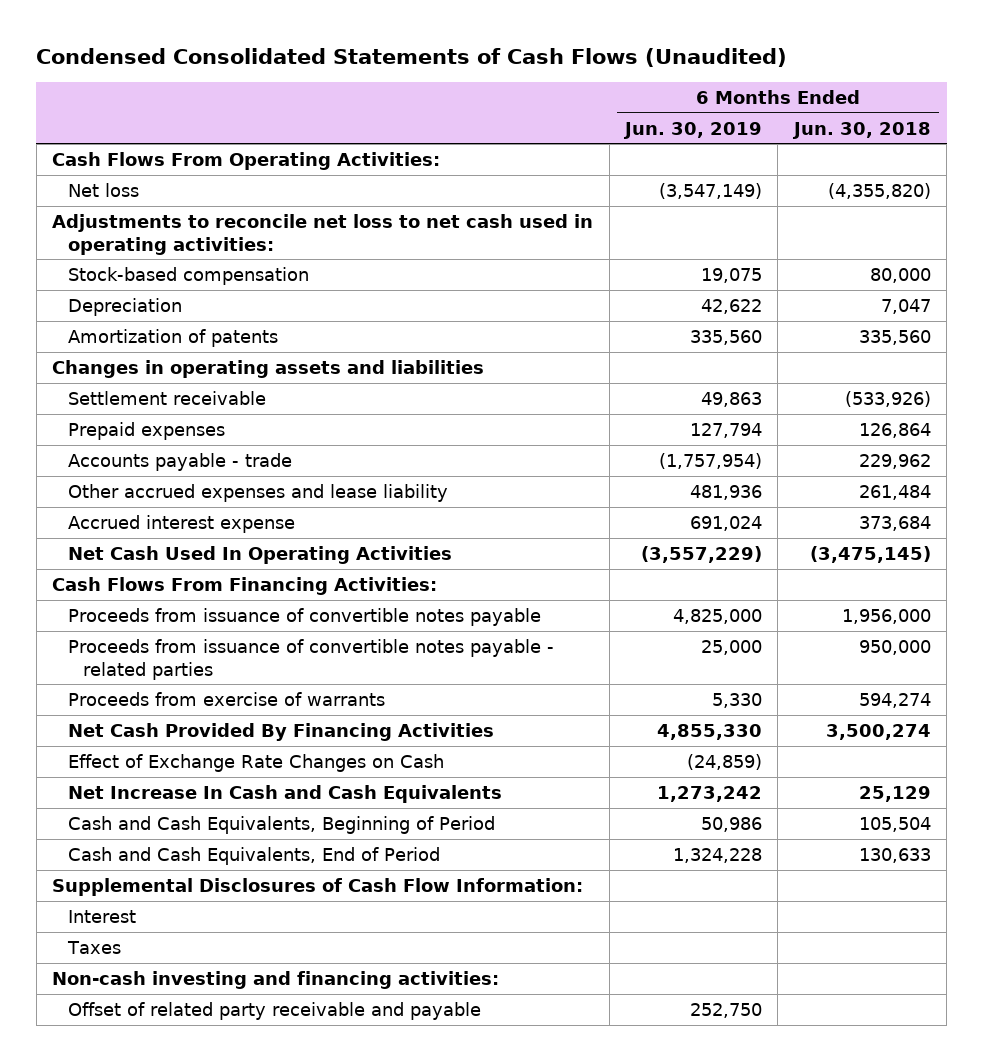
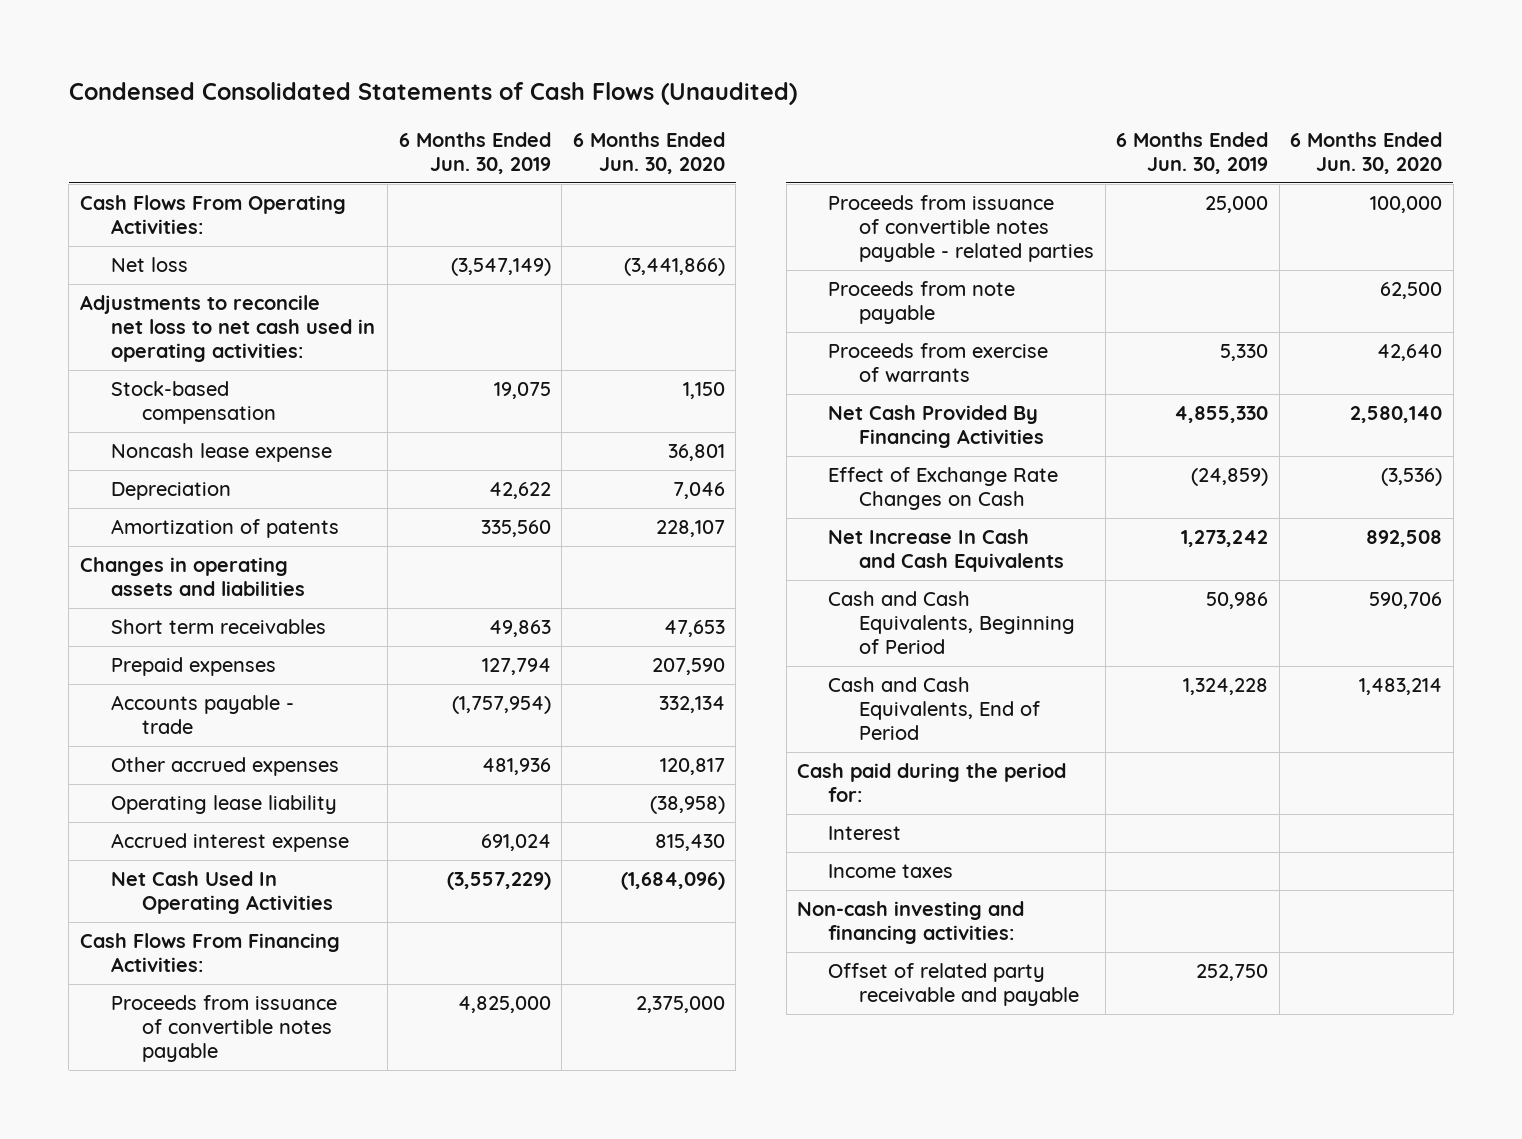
- | 6 Months Ended Jun. 30, 2019 | 6 Months Ended Jun. 30, 2018
+ | 6 Months Ended Jun. 30, 2019 | 6 Months Ended Jun. 30, 2020
+ Noncash lease expense | | 36,801
- Settlement receivable | 49,863 | (533,926)
+ Short term receivables | 49,863 | 47,653
- Other accrued expenses and lease liability | 481,936 | 261,484
+ Other accrued expenses | 481,936 | 120,817
+ Operating lease liability | | (38,958)
+ Proceeds from note payable | | 62,500
- Supplemental Disclosures of Cash Flow Information:
+ Cash paid during the period for:
- Taxes
+ Income taxes

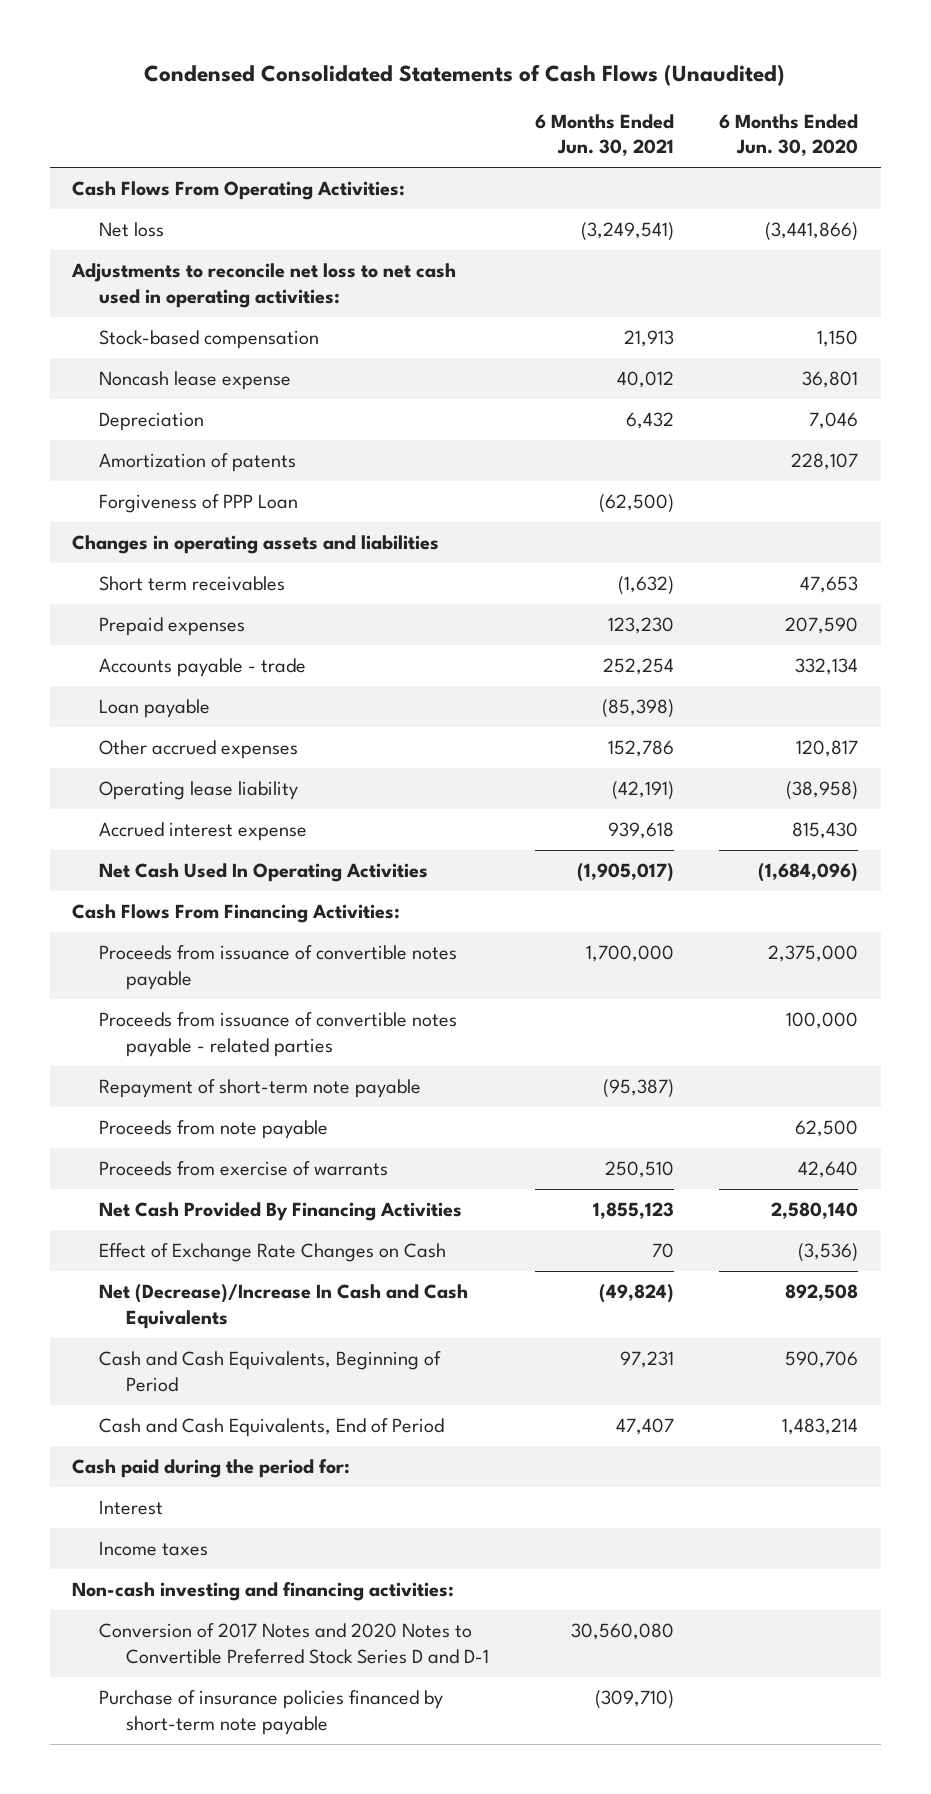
- | 6 Months Ended Jun. 30, 2019 | 6 Months Ended Jun. 30, 2020
+ | 6 Months Ended Jun. 30, 2021 | 6 Months Ended Jun. 30, 2020
+ Forgiveness of PPP Loan | (62,500) |
+ Loan payable | (85,398) |
+ Repayment of short-term note payable | (95,387) |
- Net Increase In Cash and Cash Equivalents | 1,273,242 | 892,508
+ Net (Decrease)/Increase In Cash and Cash Equivalents | (49,824) | 892,508
- Offset of related party receivable and payable | 252,750 |
+ Conversion of 2017 Notes and 2020 Notes to Convertible Preferred Stock Series D and D-1 | 30,560,080 |
+ Purchase of insurance policies financed by short-term note payable | (309,710) |

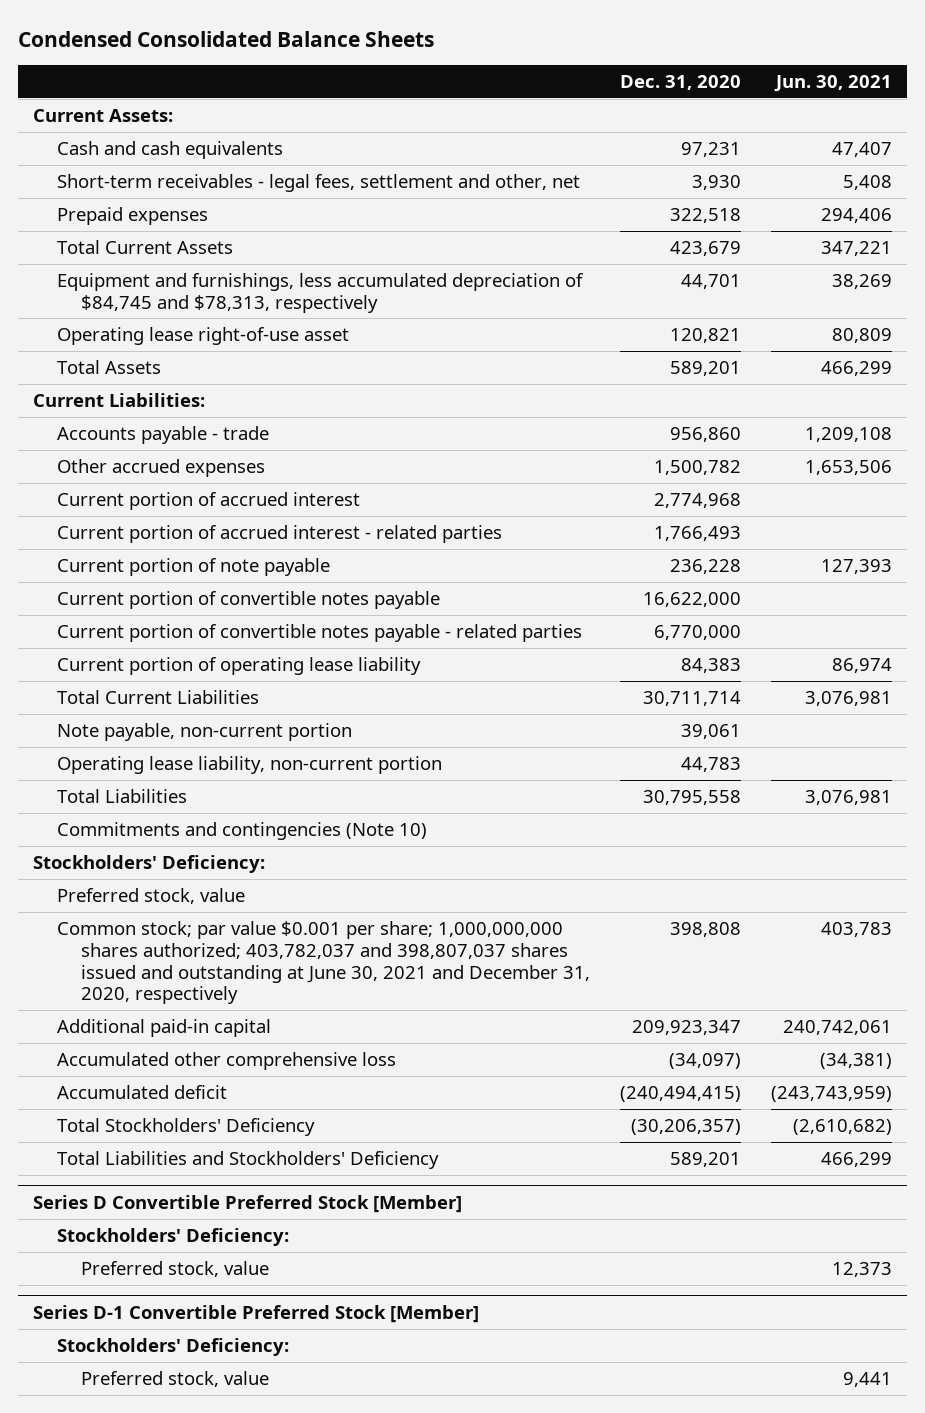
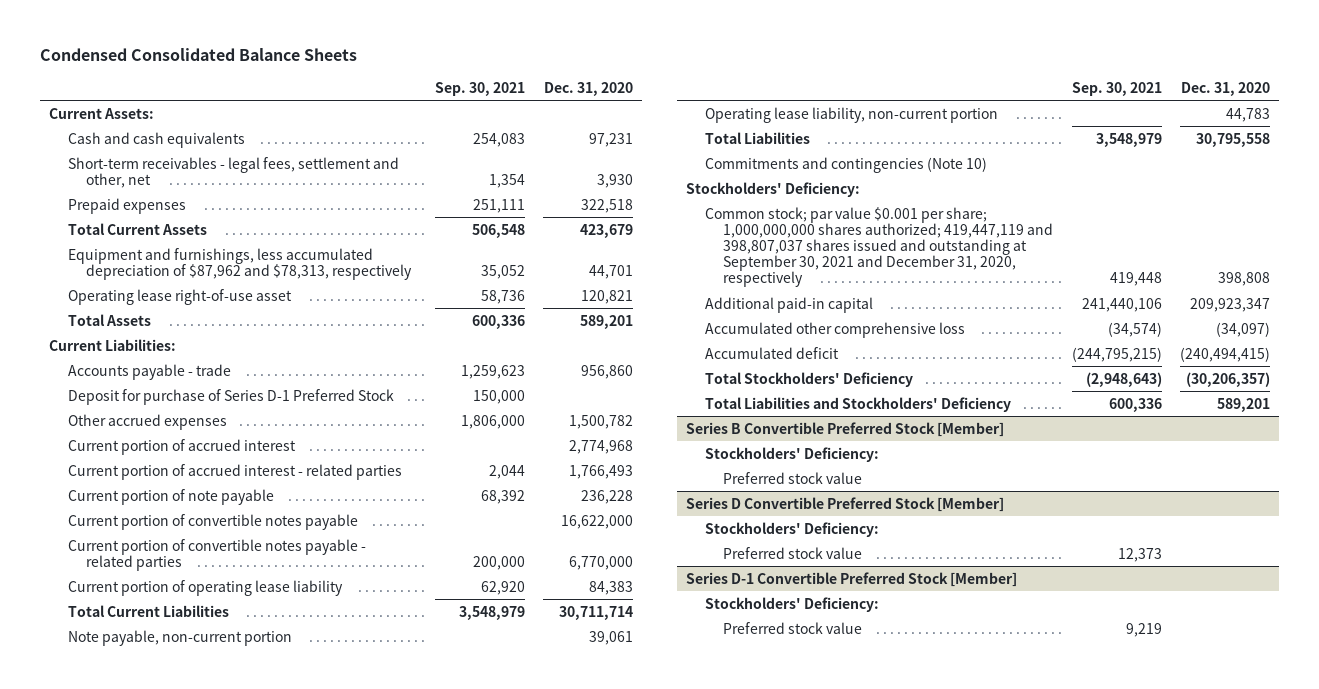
- | Dec. 31, 2020 | Jun. 30, 2021
+ | Sep. 30, 2021 | Dec. 31, 2020
- Equipment and furnishings, less accumulated depreciation of $84,745 and $78,313, respectively | 44,701 | 38,269
+ Equipment and furnishings, less accumulated depreciation of $87,962 and $78,313, respectively | 35,052 | 44,701
+ Deposit for purchase of Series D-1 Preferred Stock | 150,000 |
- Preferred stock, value
- Common stock; par value $0.001 per share; 1,000,000,000 shares authorized; 403,782,037 and 398,807,037 shares issued and outstanding at June 30, 2021 and December 31, 2020, respectively | 398,808 | 403,783
+ Common stock; par value $0.001 per share; 1,000,000,000 shares authorized; 419,447,119 and 398,807,037 shares issued and outstanding at September 30, 2021 and December 31, 2020, respectively | 419,448 | 398,808
+ Series B Convertible Preferred Stock [Member]
+ Stockholders' Deficiency:
+ Preferred stock value
@ Series D Convertible Preferred Stock [Member]
- Preferred stock, value | | 12,373
+ Preferred stock value | 12,373 |
@ Series D-1 Convertible Preferred Stock [Member]
- Preferred stock, value | | 9,441
+ Preferred stock value | 9,219 |

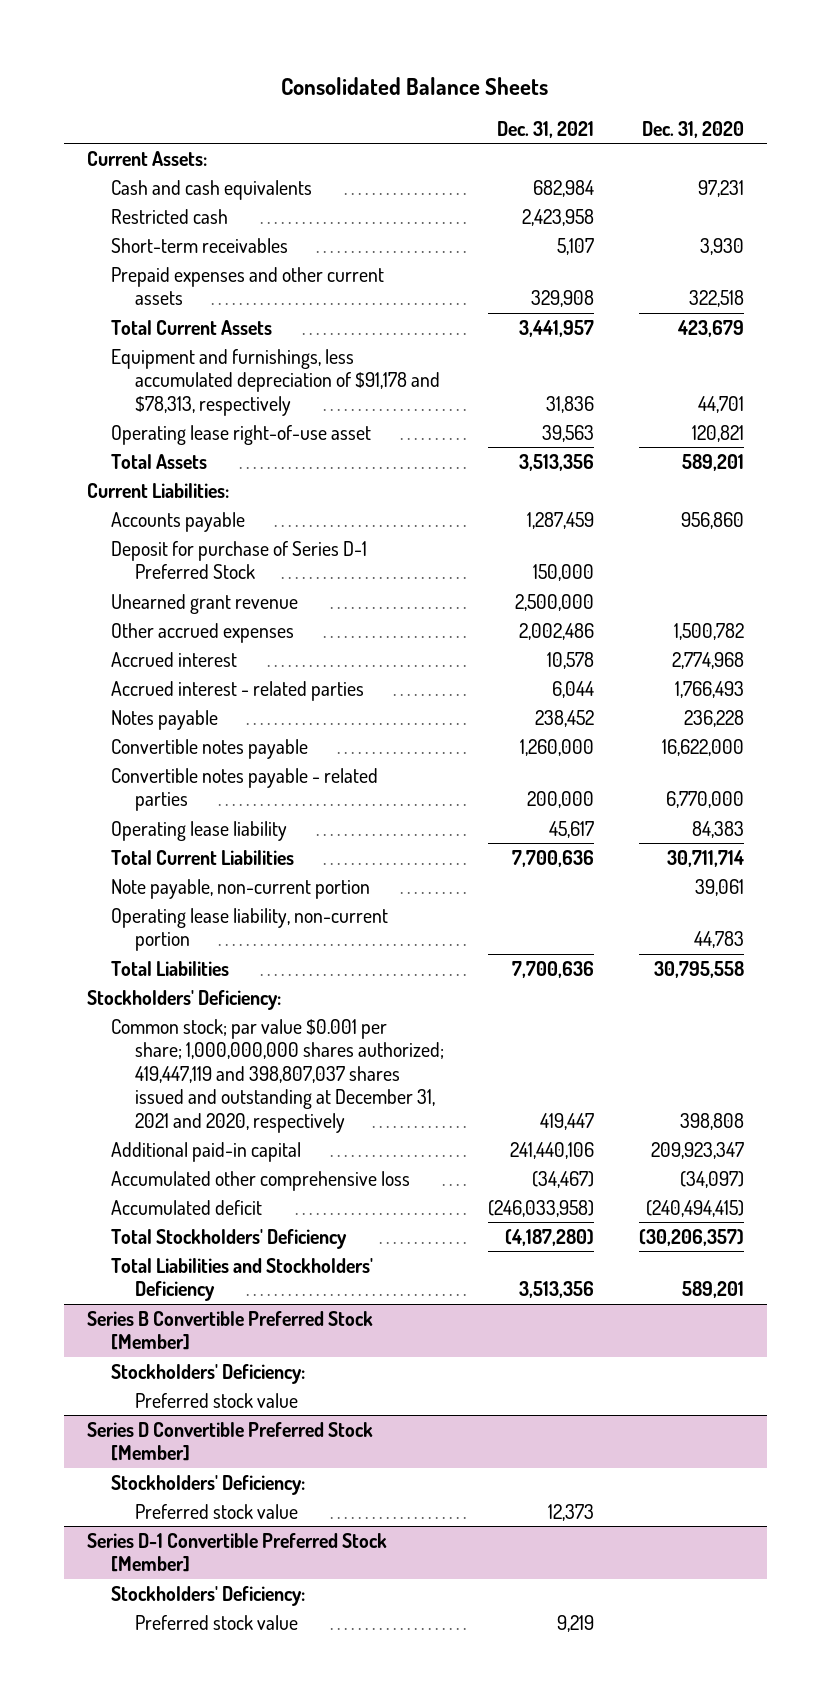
- Condensed Consolidated Balance Sheets
+ Consolidated Balance Sheets
- | Sep. 30, 2021 | Dec. 31, 2020
+ | Dec. 31, 2021 | Dec. 31, 2020
- Short-term receivables - legal fees, settlement and other, net | 1,354 | 3,930
- Prepaid expenses | 251,111 | 322,518
+ Restricted cash | 2,423,958 |
+ Short-term receivables | 5,107 | 3,930
+ Prepaid expenses and other current assets | 329,908 | 322,518
- Equipment and furnishings, less accumulated depreciation of $87,962 and $78,313, respectively | 35,052 | 44,701
+ Equipment and furnishings, less accumulated depreciation of $91,178 and $78,313, respectively | 31,836 | 44,701
- Accounts payable - trade | 1,259,623 | 956,860
+ Accounts payable | 1,287,459 | 956,860
+ Unearned grant revenue | 2,500,000 |
- Current portion of accrued interest | | 2,774,968
- Current portion of accrued interest - related parties | 2,044 | 1,766,493
- Current portion of note payable | 68,392 | 236,228
- Current portion of convertible notes payable | | 16,622,000
- Current portion of convertible notes payable - related parties | 200,000 | 6,770,000
- Current portion of operating lease liability | 62,920 | 84,383
+ Accrued interest | 10,578 | 2,774,968
+ Accrued interest - related parties | 6,044 | 1,766,493
+ Notes payable | 238,452 | 236,228
+ Convertible notes payable | 1,260,000 | 16,622,000
+ Convertible notes payable - related parties | 200,000 | 6,770,000
+ Operating lease liability | 45,617 | 84,383
- Commitments and contingencies (Note 10)
- Common stock; par value $0.001 per share; 1,000,000,000 shares authorized; 419,447,119 and 398,807,037 shares issued and outstanding at September 30, 2021 and December 31, 2020, respectively | 419,448 | 398,808
+ Common stock; par value $0.001 per share; 1,000,000,000 shares authorized; 419,447,119 and 398,807,037 shares issued and outstanding at December 31, 2021 and 2020, respectively | 419,447 | 398,808

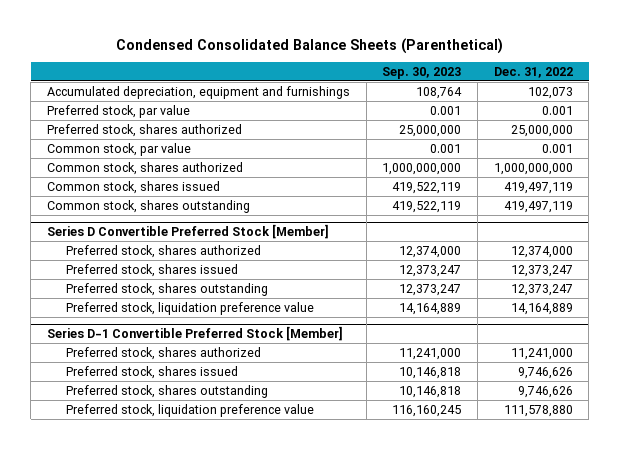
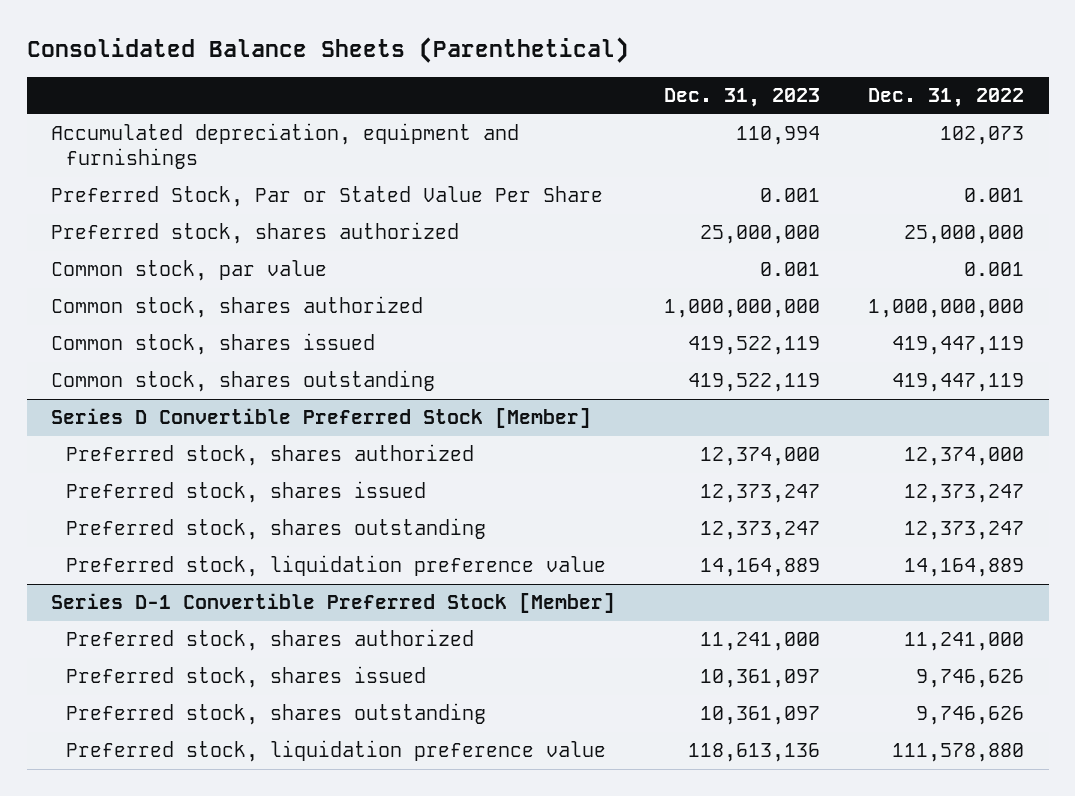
- Condensed Consolidated Balance Sheets (Parenthetical)
+ Consolidated Balance Sheets (Parenthetical)
- | Sep. 30, 2023 | Dec. 31, 2022
+ | Dec. 31, 2023 | Dec. 31, 2022
- Preferred stock, par value | 0.001 | 0.001
+ Preferred Stock, Par or Stated Value Per Share | 0.001 | 0.001
- Common stock, shares issued | 419,522,119 | 419,497,119
- Common stock, shares outstanding | 419,522,119 | 419,497,119
+ Common stock, shares issued | 419,522,119 | 419,447,119
+ Common stock, shares outstanding | 419,522,119 | 419,447,119

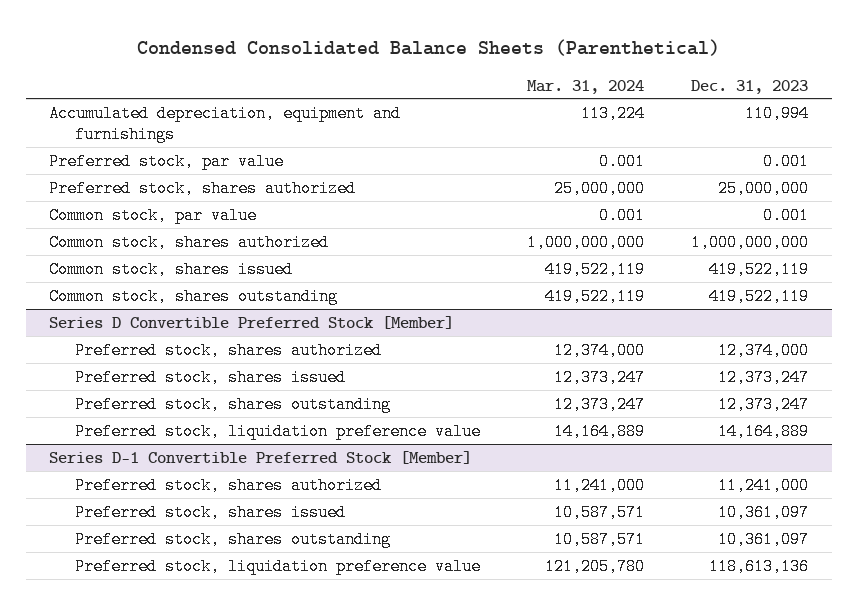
- Consolidated Balance Sheets (Parenthetical)
+ Condensed Consolidated Balance Sheets (Parenthetical)
- | Dec. 31, 2023 | Dec. 31, 2022
+ | Mar. 31, 2024 | Dec. 31, 2023
- Preferred Stock, Par or Stated Value Per Share | 0.001 | 0.001
+ Preferred stock, par value | 0.001 | 0.001

